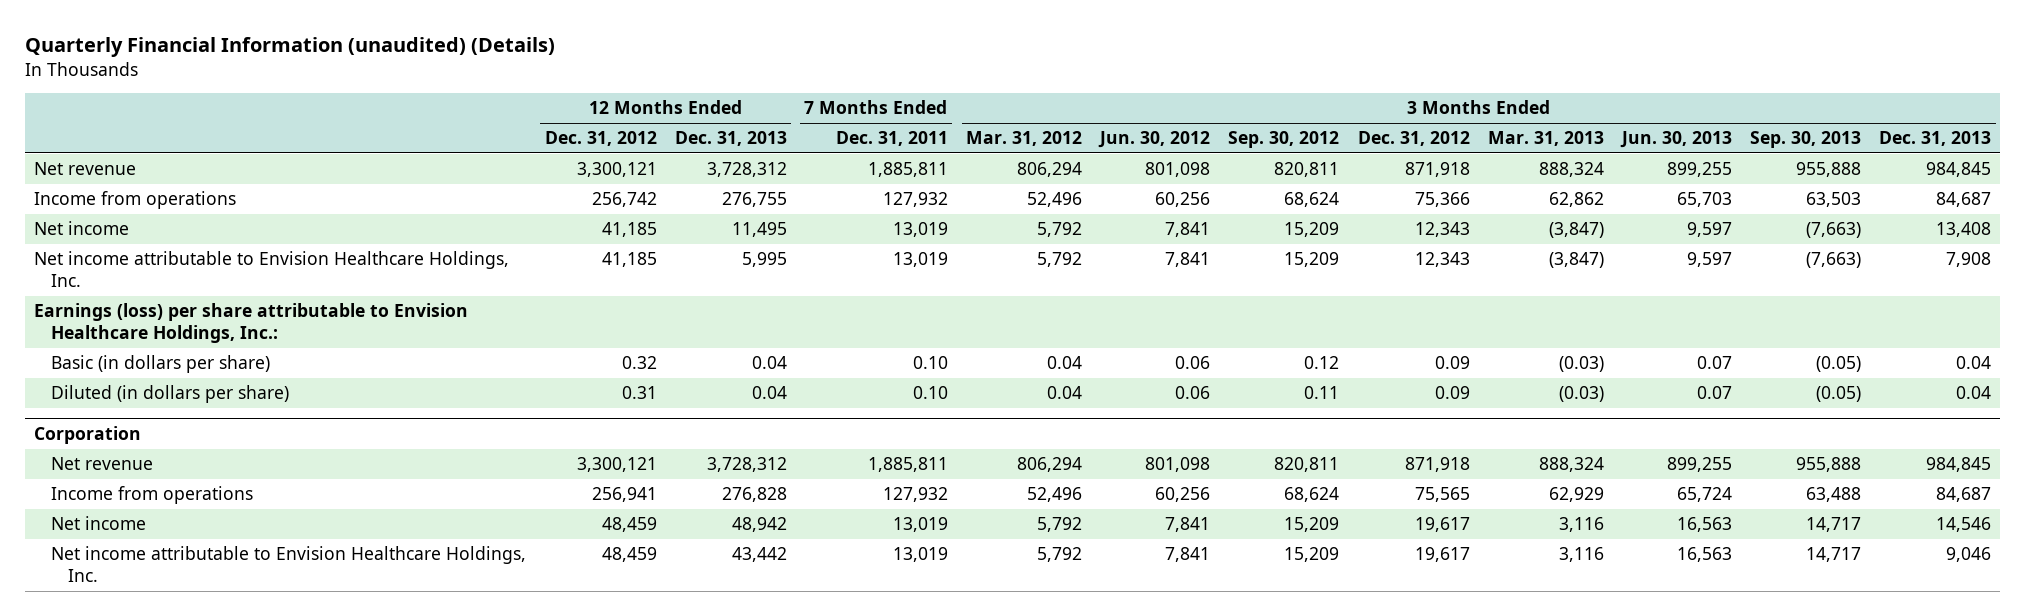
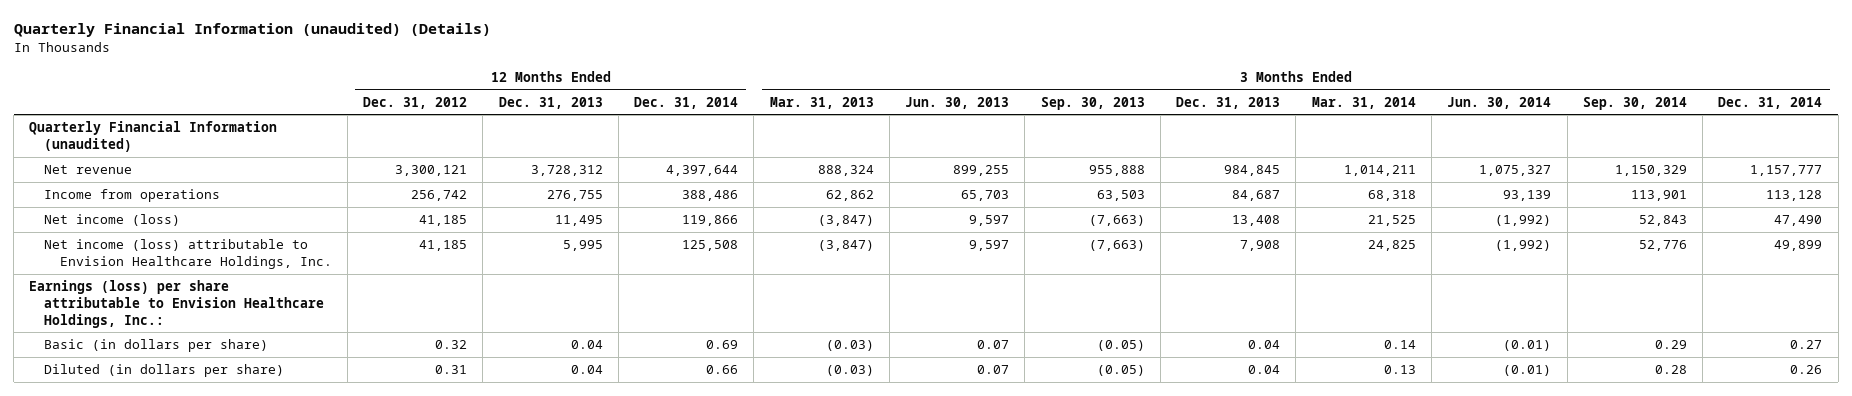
- | 12 Months Ended Dec. 31, 2012 | 12 Months Ended Dec. 31, 2013 | 7 Months Ended Dec. 31, 2011 | 3 Months Ended Mar. 31, 2012 | 3 Months Ended Jun. 30, 2012 | 3 Months Ended Sep. 30, 2012 | 3 Months Ended Dec. 31, 2012 | 3 Months Ended Mar. 31, 2013 | 3 Months Ended Jun. 30, 2013 | 3 Months Ended Sep. 30, 2013 | 3 Months Ended Dec. 31, 2013
+ | 12 Months Ended Dec. 31, 2012 | 12 Months Ended Dec. 31, 2013 | 12 Months Ended Dec. 31, 2014 | 3 Months Ended Mar. 31, 2013 | 3 Months Ended Jun. 30, 2013 | 3 Months Ended Sep. 30, 2013 | 3 Months Ended Dec. 31, 2013 | 3 Months Ended Mar. 31, 2014 | 3 Months Ended Jun. 30, 2014 | 3 Months Ended Sep. 30, 2014 | 3 Months Ended Dec. 31, 2014
+ Quarterly Financial Information (unaudited)
- Net income | 41,185 | 11,495 | 13,019 | 5,792 | 7,841 | 15,209 | 12,343 | (3,847) | 9,597 | (7,663) | 13,408
- Net income attributable to Envision Healthcare Holdings, Inc. | 41,185 | 5,995 | 13,019 | 5,792 | 7,841 | 15,209 | 12,343 | (3,847) | 9,597 | (7,663) | 7,908
+ Net income (loss) | 41,185 | 11,495 | 119,866 | (3,847) | 9,597 | (7,663) | 13,408 | 21,525 | (1,992) | 52,843 | 47,490
+ Net income (loss) attributable to Envision Healthcare Holdings, Inc. | 41,185 | 5,995 | 125,508 | (3,847) | 9,597 | (7,663) | 7,908 | 24,825 | (1,992) | 52,776 | 49,899
- Corporation
- Net revenue | 3,300,121 | 3,728,312 | 1,885,811 | 806,294 | 801,098 | 820,811 | 871,918 | 888,324 | 899,255 | 955,888 | 984,845
- Income from operations | 256,941 | 276,828 | 127,932 | 52,496 | 60,256 | 68,624 | 75,565 | 62,929 | 65,724 | 63,488 | 84,687
- Net income | 48,459 | 48,942 | 13,019 | 5,792 | 7,841 | 15,209 | 19,617 | 3,116 | 16,563 | 14,717 | 14,546
- Net income attributable to Envision Healthcare Holdings, Inc. | 48,459 | 43,442 | 13,019 | 5,792 | 7,841 | 15,209 | 19,617 | 3,116 | 16,563 | 14,717 | 9,046

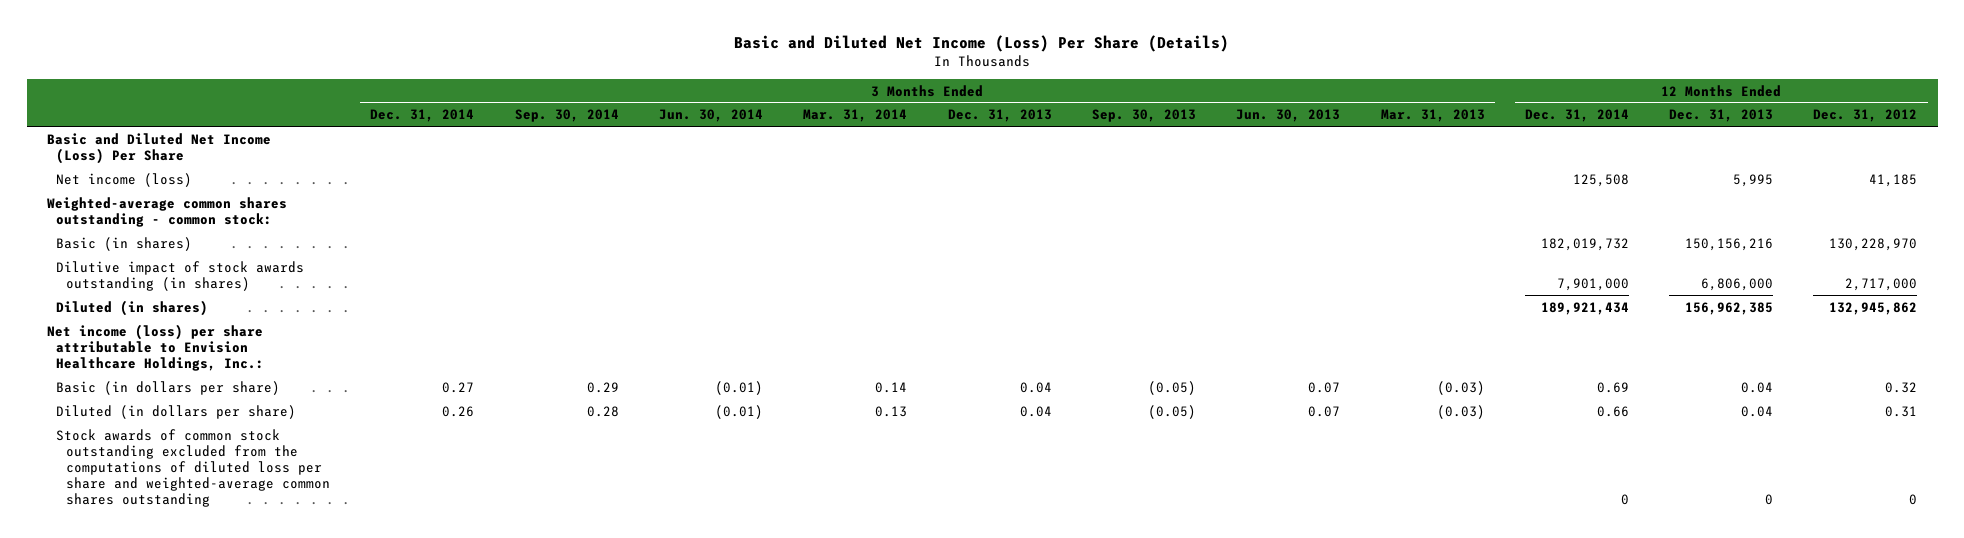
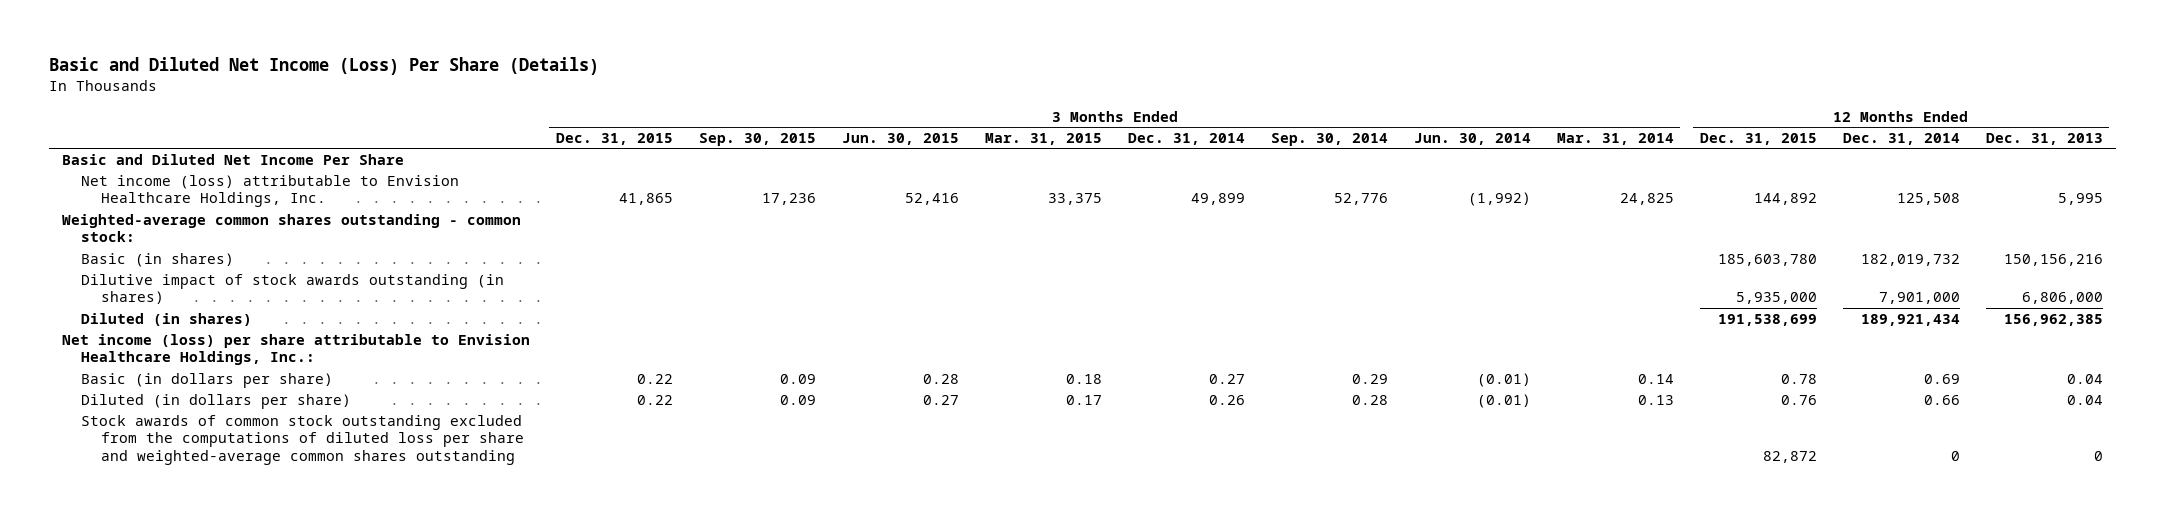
- | 3 Months Ended Dec. 31, 2014 | 3 Months Ended Sep. 30, 2014 | 3 Months Ended Jun. 30, 2014 | 3 Months Ended Mar. 31, 2014 | 3 Months Ended Dec. 31, 2013 | 3 Months Ended Sep. 30, 2013 | 3 Months Ended Jun. 30, 2013 | 3 Months Ended Mar. 31, 2013 | 12 Months Ended Dec. 31, 2014 | 12 Months Ended Dec. 31, 2013 | 12 Months Ended Dec. 31, 2012
+ | 3 Months Ended Dec. 31, 2015 | 3 Months Ended Sep. 30, 2015 | 3 Months Ended Jun. 30, 2015 | 3 Months Ended Mar. 31, 2015 | 3 Months Ended Dec. 31, 2014 | 3 Months Ended Sep. 30, 2014 | 3 Months Ended Jun. 30, 2014 | 3 Months Ended Mar. 31, 2014 | 12 Months Ended Dec. 31, 2015 | 12 Months Ended Dec. 31, 2014 | 12 Months Ended Dec. 31, 2013
- Basic and Diluted Net Income (Loss) Per Share
- Net income (loss) | | | | | | | | | 125,508 | 5,995 | 41,185
+ Basic and Diluted Net Income Per Share
+ Net income (loss) attributable to Envision Healthcare Holdings, Inc. | 41,865 | 17,236 | 52,416 | 33,375 | 49,899 | 52,776 | (1,992) | 24,825 | 144,892 | 125,508 | 5,995

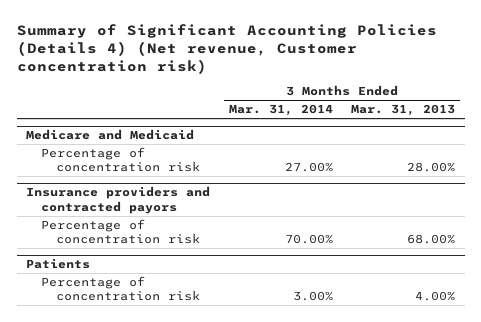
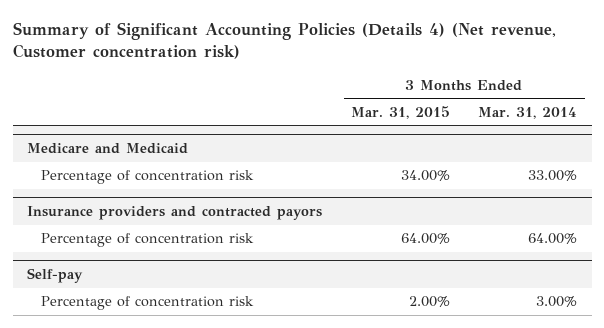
- | 3 Months Ended Mar. 31, 2014 | 3 Months Ended Mar. 31, 2013
+ | 3 Months Ended Mar. 31, 2015 | 3 Months Ended Mar. 31, 2014
@ Medicare and Medicaid
- Percentage of concentration risk | 27.00% | 28.00%
+ Percentage of concentration risk | 34.00% | 33.00%
@ Insurance providers and contracted payors
- Percentage of concentration risk | 70.00% | 68.00%
- Patients
@ Insurance providers and contracted payors
+ Percentage of concentration risk | 64.00% | 64.00%
+ Self-pay

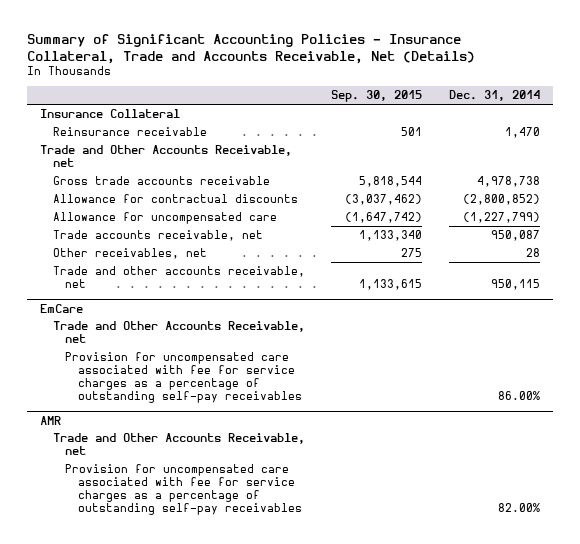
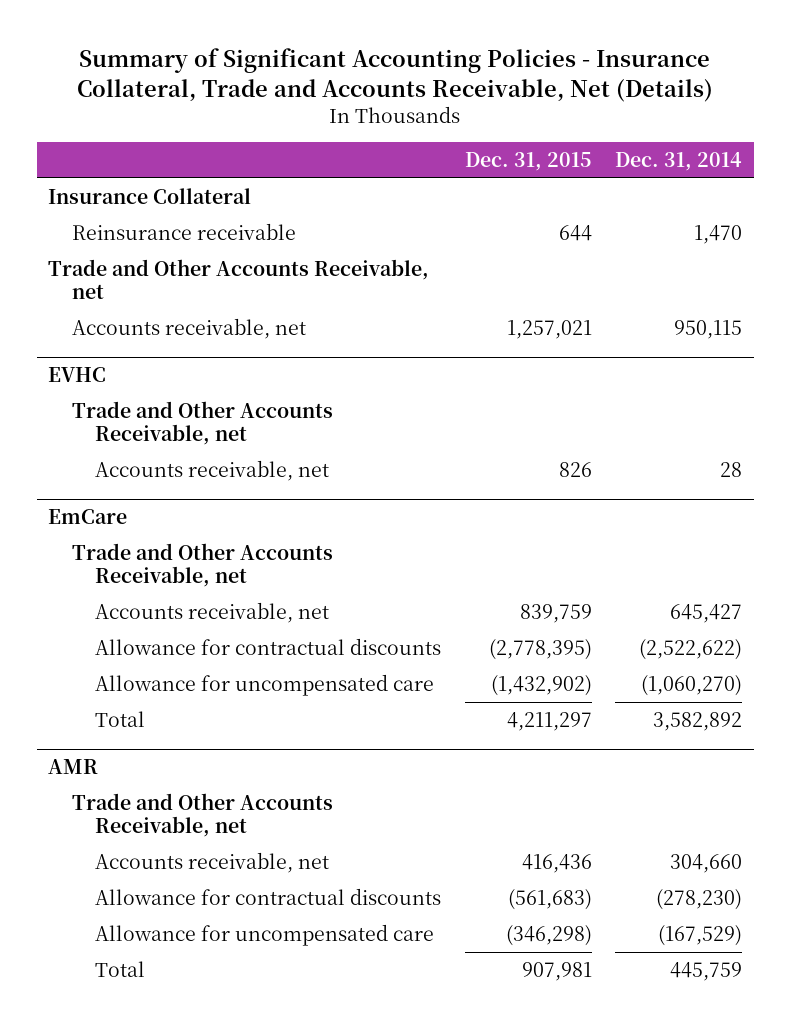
- | Sep. 30, 2015 | Dec. 31, 2014
+ | Dec. 31, 2015 | Dec. 31, 2014
- Gross trade accounts receivable | 5,818,544 | 4,978,738
- Allowance for contractual discounts | (3,037,462) | (2,800,852)
- Allowance for uncompensated care | (1,647,742) | (1,227,799)
- Trade accounts receivable, net | 1,133,340 | 950,087
- Other receivables, net | 275 | 28
- Trade and other accounts receivable, net | 1,133,615 | 950,115
+ Accounts receivable, net | 1,257,021 | 950,115
+ EVHC
+ Trade and Other Accounts Receivable, net
+ Accounts receivable, net | 826 | 28
@ EmCare
- Provision for uncompensated care associated with fee for service charges as a percentage of outstanding self-pay receivables | | 86.00%
+ Accounts receivable, net | 839,759 | 645,427
+ Allowance for contractual discounts | (2,778,395) | (2,522,622)
+ Allowance for uncompensated care | (1,432,902) | (1,060,270)
+ Total | 4,211,297 | 3,582,892
@ AMR
- Provision for uncompensated care associated with fee for service charges as a percentage of outstanding self-pay receivables | | 82.00%
+ Accounts receivable, net | 416,436 | 304,660
+ Allowance for contractual discounts | (561,683) | (278,230)
+ Allowance for uncompensated care | (346,298) | (167,529)
+ Total | 907,981 | 445,759

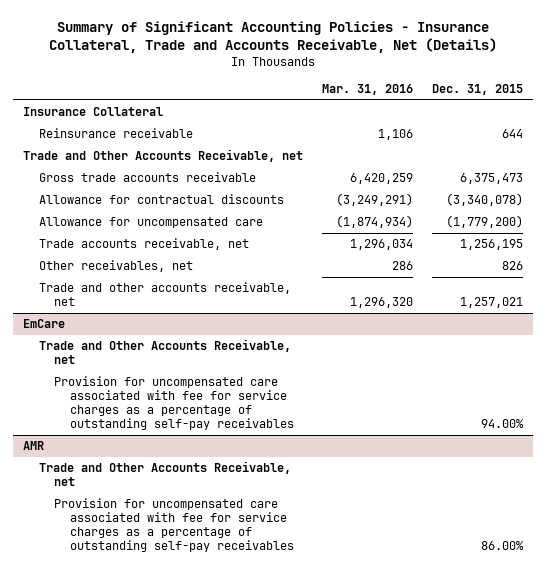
- | Dec. 31, 2015 | Dec. 31, 2014
+ | Mar. 31, 2016 | Dec. 31, 2015
- Accounts receivable, net | 1,257,021 | 950,115
- EVHC
- Trade and Other Accounts Receivable, net
- Accounts receivable, net | 826 | 28
+ Gross trade accounts receivable | 6,420,259 | 6,375,473
+ Allowance for contractual discounts | (3,249,291) | (3,340,078)
+ Allowance for uncompensated care | (1,874,934) | (1,779,200)
+ Trade accounts receivable, net | 1,296,034 | 1,256,195
+ Other receivables, net | 286 | 826
+ Trade and other accounts receivable, net | 1,296,320 | 1,257,021
@ EmCare
- Accounts receivable, net | 839,759 | 645,427
- Allowance for contractual discounts | (2,778,395) | (2,522,622)
- Allowance for uncompensated care | (1,432,902) | (1,060,270)
- Total | 4,211,297 | 3,582,892
+ Provision for uncompensated care associated with fee for service charges as a percentage of outstanding self-pay receivables | | 94.00%
@ AMR
- Accounts receivable, net | 416,436 | 304,660
- Allowance for contractual discounts | (561,683) | (278,230)
- Allowance for uncompensated care | (346,298) | (167,529)
- Total | 907,981 | 445,759
+ Provision for uncompensated care associated with fee for service charges as a percentage of outstanding self-pay receivables | | 86.00%

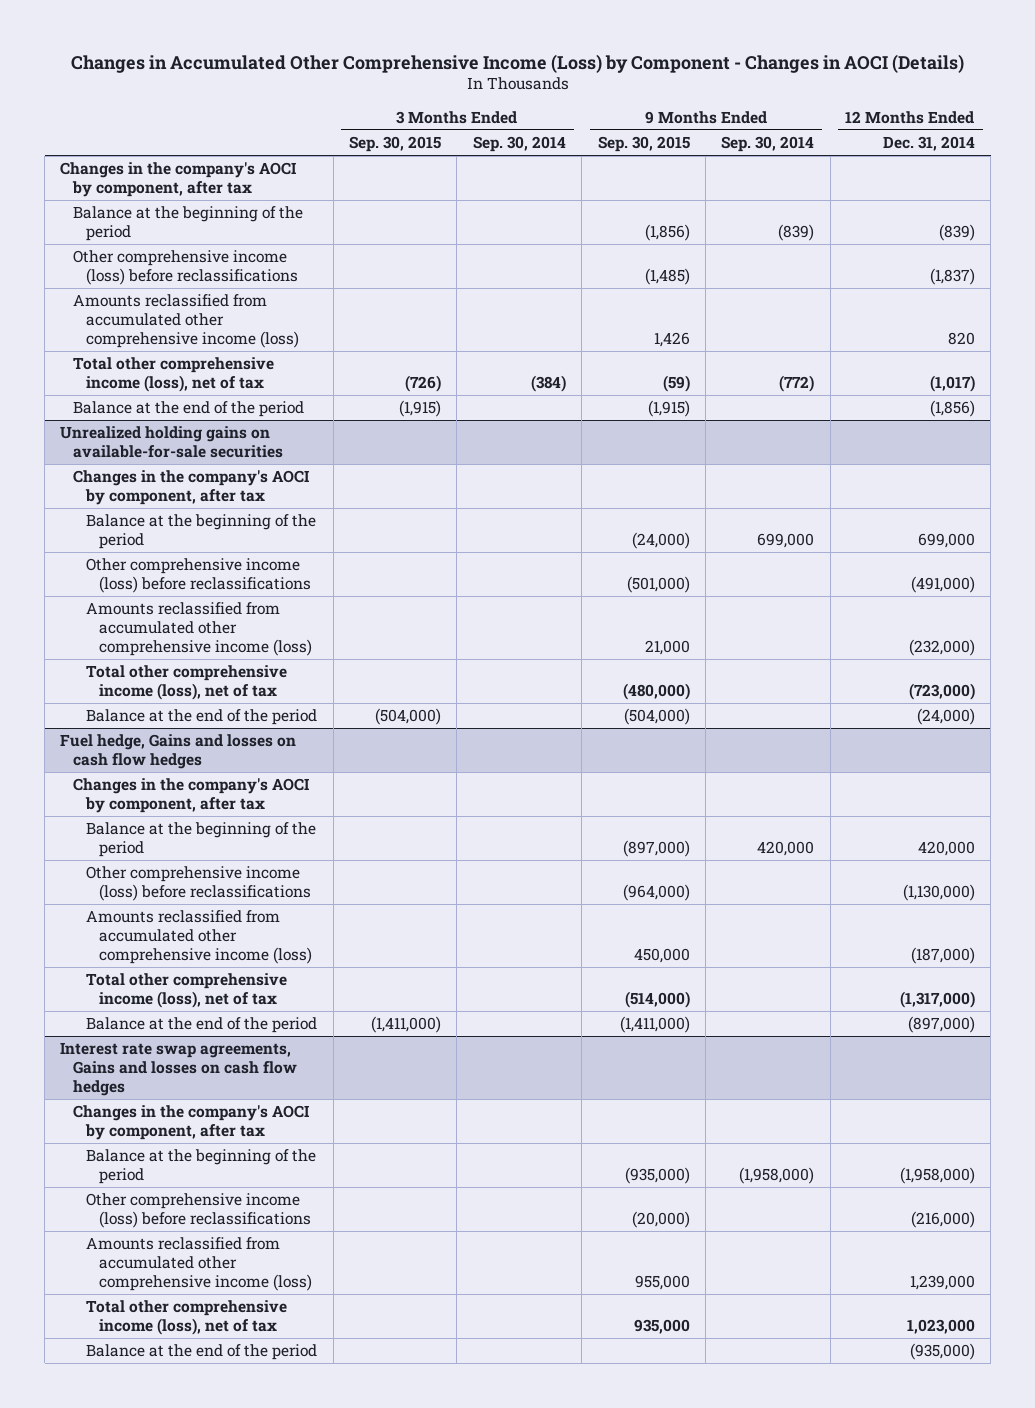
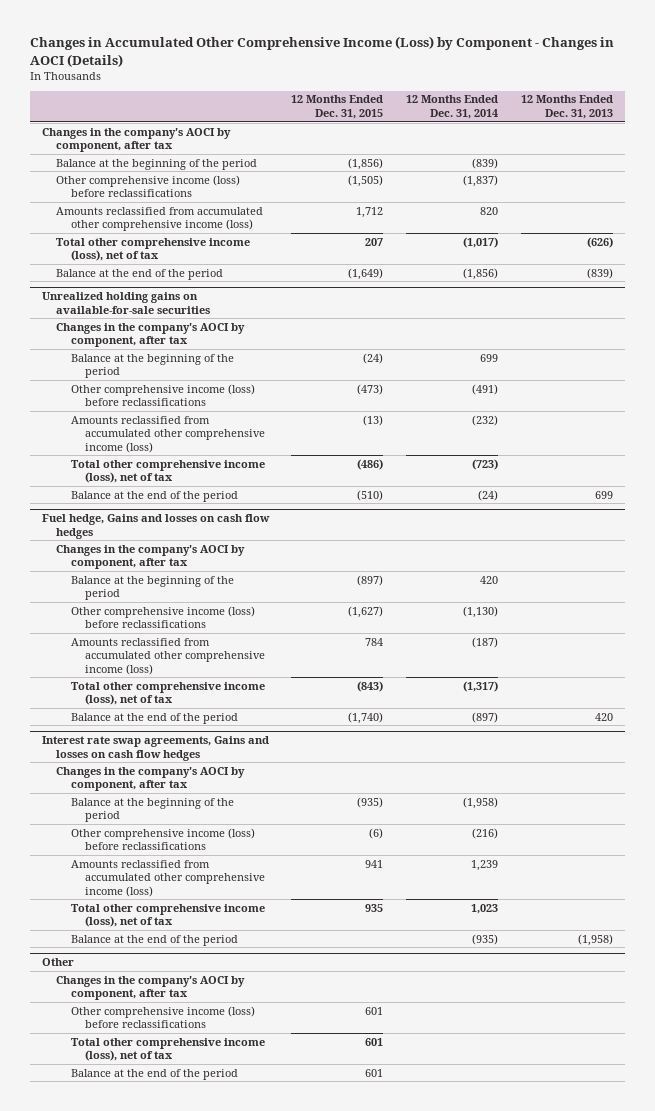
- | 3 Months Ended Sep. 30, 2015 | 3 Months Ended Sep. 30, 2014 | 9 Months Ended Sep. 30, 2015 | 9 Months Ended Sep. 30, 2014 | 12 Months Ended Dec. 31, 2014
+ | 12 Months Ended Dec. 31, 2015 | 12 Months Ended Dec. 31, 2014 | 12 Months Ended Dec. 31, 2013
@ Unrealized holding gains on available-for-sale securities
- Balance at the beginning of the period | | | (24,000) | 699,000 | 699,000
- Other comprehensive income (loss) before reclassifications | | | (501,000) | | (491,000)
- Amounts reclassified from accumulated other comprehensive income (loss) | | | 21,000 | | (232,000)
- Total other comprehensive income (loss), net of tax | | | (480,000) | | (723,000)
- Balance at the end of the period | (504,000) | | (504,000) | | (24,000)
+ Balance at the beginning of the period | (24) | 699 |
+ Other comprehensive income (loss) before reclassifications | (473) | (491) |
+ Amounts reclassified from accumulated other comprehensive income (loss) | (13) | (232) |
+ Total other comprehensive income (loss), net of tax | (486) | (723) |
+ Balance at the end of the period | (510) | (24) | 699
@ Fuel hedge, Gains and losses on cash flow hedges
- Balance at the beginning of the period | | | (897,000) | 420,000 | 420,000
- Other comprehensive income (loss) before reclassifications | | | (964,000) | | (1,130,000)
- Amounts reclassified from accumulated other comprehensive income (loss) | | | 450,000 | | (187,000)
- Total other comprehensive income (loss), net of tax | | | (514,000) | | (1,317,000)
- Balance at the end of the period | (1,411,000) | | (1,411,000) | | (897,000)
+ Balance at the beginning of the period | (897) | 420 |
+ Other comprehensive income (loss) before reclassifications | (1,627) | (1,130) |
+ Amounts reclassified from accumulated other comprehensive income (loss) | 784 | (187) |
+ Total other comprehensive income (loss), net of tax | (843) | (1,317) |
+ Balance at the end of the period | (1,740) | (897) | 420
@ Interest rate swap agreements, Gains and losses on cash flow hedges
- Balance at the beginning of the period | | | (935,000) | (1,958,000) | (1,958,000)
- Other comprehensive income (loss) before reclassifications | | | (20,000) | | (216,000)
- Amounts reclassified from accumulated other comprehensive income (loss) | | | 955,000 | | 1,239,000
- Total other comprehensive income (loss), net of tax | | | 935,000 | | 1,023,000
- Balance at the end of the period | | | | | (935,000)
+ Balance at the beginning of the period | (935) | (1,958) |
+ Other comprehensive income (loss) before reclassifications | (6) | (216) |
+ Amounts reclassified from accumulated other comprehensive income (loss) | 941 | 1,239 |
+ Total other comprehensive income (loss), net of tax | 935 | 1,023 |
+ Balance at the end of the period | | (935) | (1,958)
+ Other
+ Changes in the company's AOCI by component, after tax
+ Other comprehensive income (loss) before reclassifications | 601 | |
+ Total other comprehensive income (loss), net of tax | 601 | |
+ Balance at the end of the period | 601 | |

